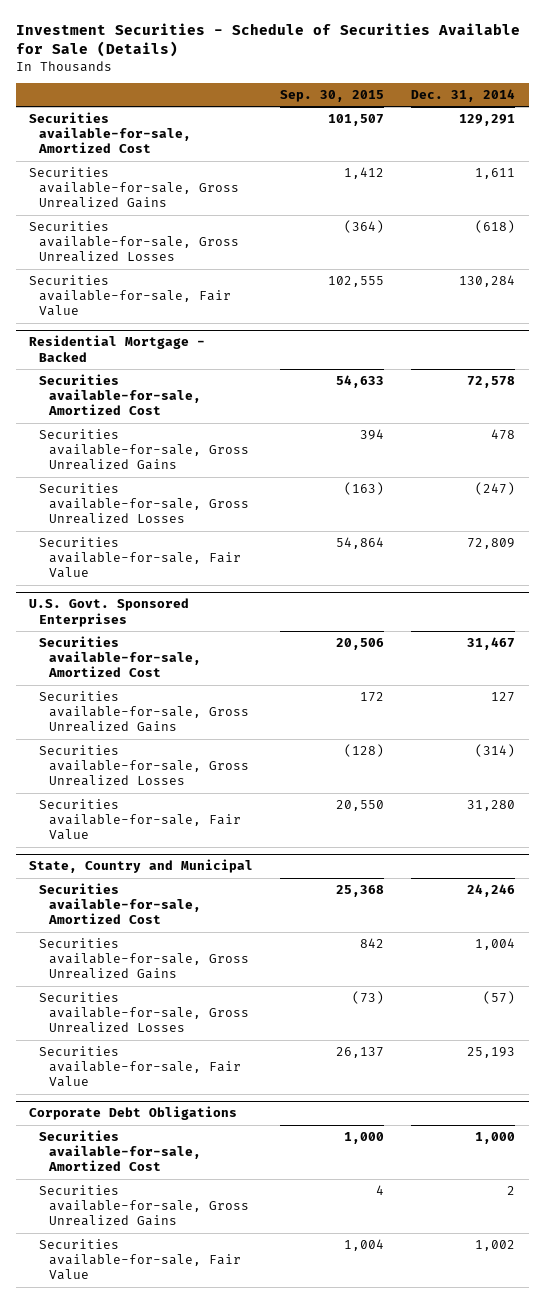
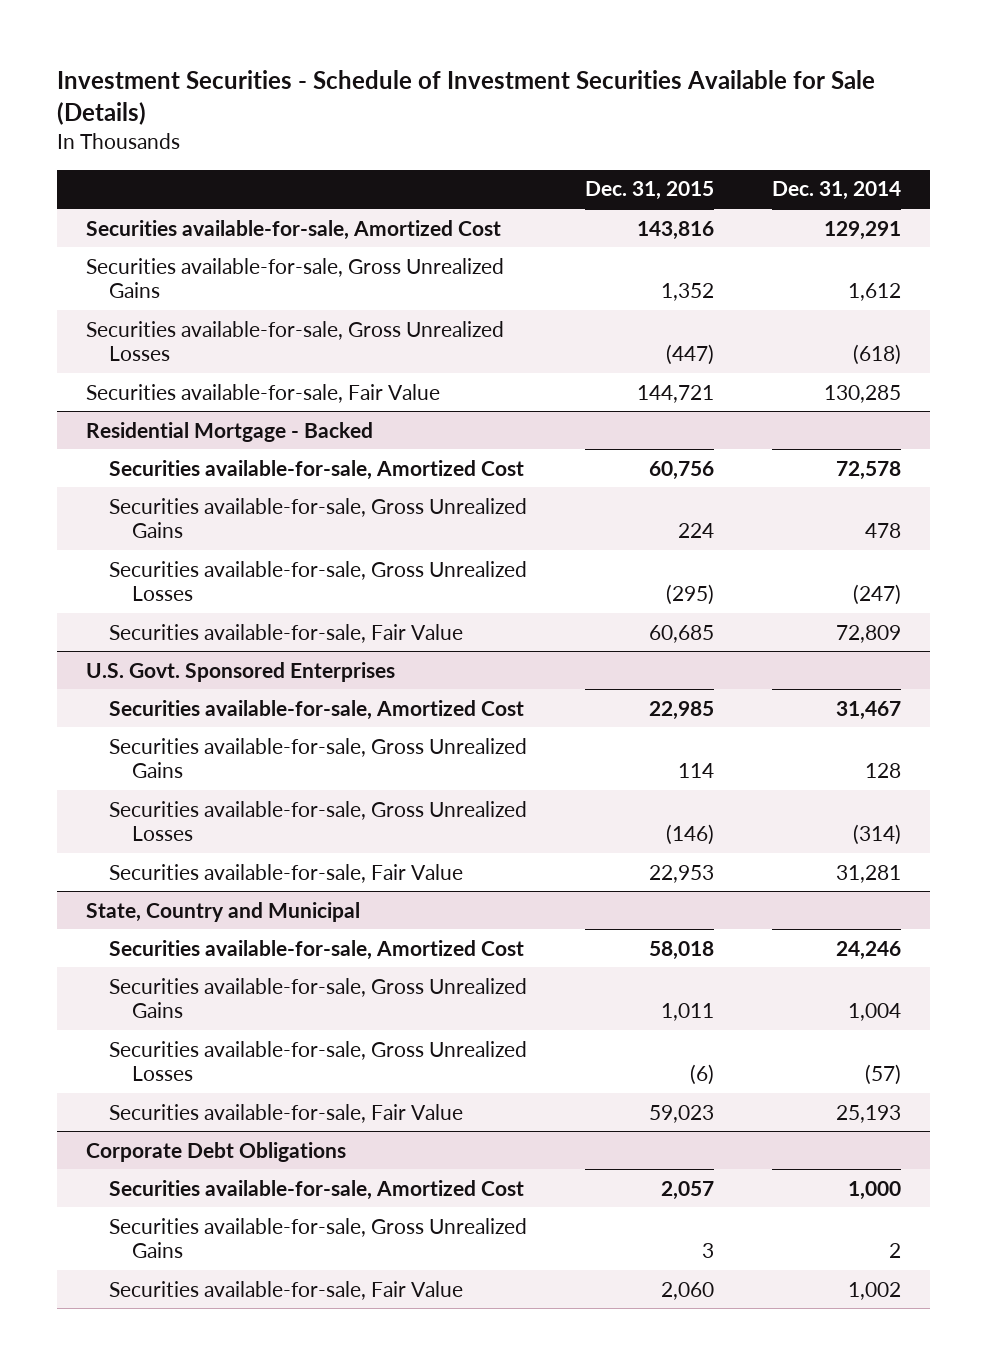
- Investment Securities - Schedule of Securities Available for Sale (Details)
+ Investment Securities - Schedule of Investment Securities Available for Sale (Details)
- | Sep. 30, 2015 | Dec. 31, 2014
+ | Dec. 31, 2015 | Dec. 31, 2014
- Securities available-for-sale, Gross Unrealized Gains | 1,412 | 1,611
+ Securities available-for-sale, Gross Unrealized Gains | 1,352 | 1,612
- Securities available-for-sale, Fair Value | 102,555 | 130,284
+ Securities available-for-sale, Fair Value | 144,721 | 130,285
@ U.S. Govt. Sponsored Enterprises
- Securities available-for-sale, Gross Unrealized Gains | 172 | 127
+ Securities available-for-sale, Gross Unrealized Gains | 114 | 128
- Securities available-for-sale, Fair Value | 20,550 | 31,280
+ Securities available-for-sale, Fair Value | 22,953 | 31,281

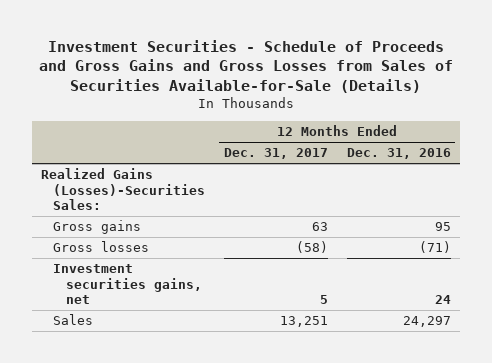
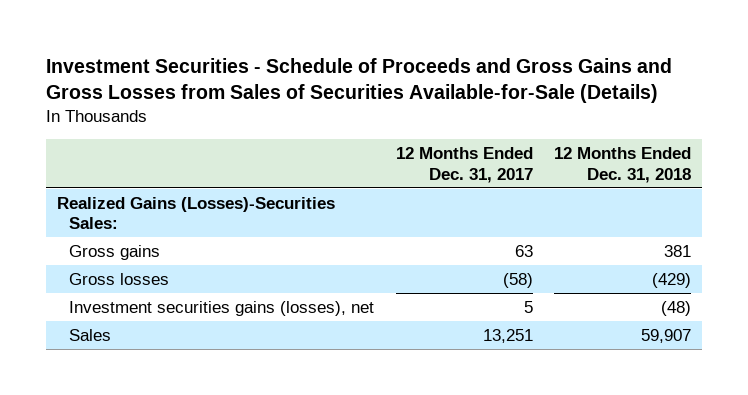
- | 12 Months Ended Dec. 31, 2017 | 12 Months Ended Dec. 31, 2016
+ | 12 Months Ended Dec. 31, 2017 | 12 Months Ended Dec. 31, 2018
- Investment securities gains, net | 5 | 24
+ Investment securities gains (losses), net | 5 | (48)

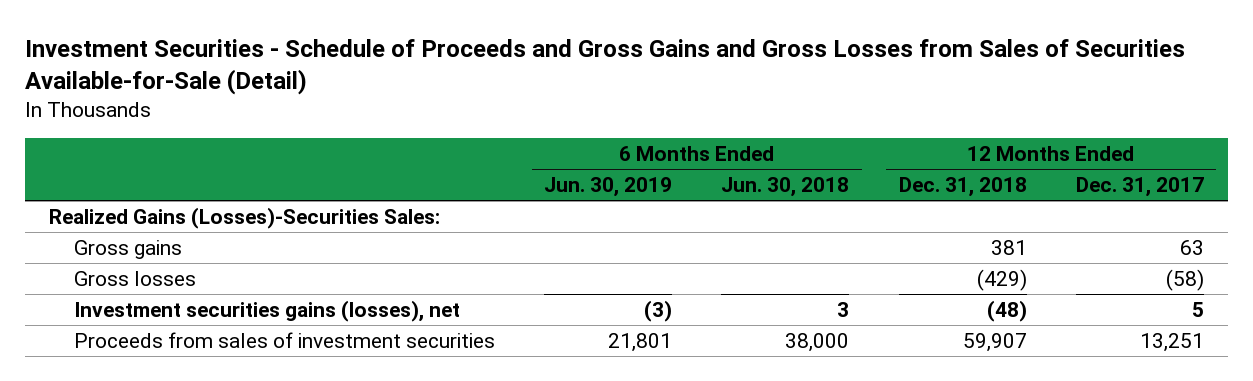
- Investment Securities - Schedule of Proceeds and Gross Gains and Gross Losses from Sales of Securities Available-for-Sale (Details)
+ Investment Securities - Schedule of Proceeds and Gross Gains and Gross Losses from Sales of Securities Available-for-Sale (Detail)
- | 12 Months Ended Dec. 31, 2017 | 12 Months Ended Dec. 31, 2018
+ | 6 Months Ended Jun. 30, 2019 | 6 Months Ended Jun. 30, 2018 | 12 Months Ended Dec. 31, 2018 | 12 Months Ended Dec. 31, 2017
- Sales | 13,251 | 59,907
+ Proceeds from sales of investment securities | 21,801 | 38,000 | 59,907 | 13,251

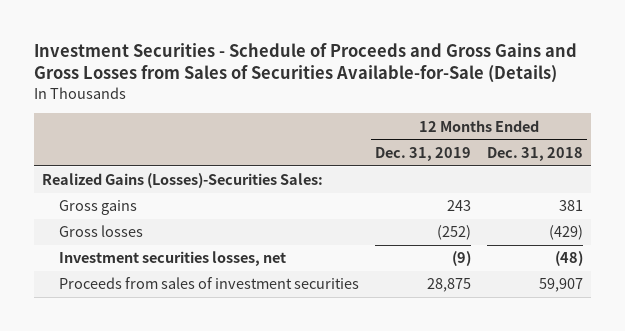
- Investment Securities - Schedule of Proceeds and Gross Gains and Gross Losses from Sales of Securities Available-for-Sale (Detail)
+ Investment Securities - Schedule of Proceeds and Gross Gains and Gross Losses from Sales of Securities Available-for-Sale (Details)
- | 6 Months Ended Jun. 30, 2019 | 6 Months Ended Jun. 30, 2018 | 12 Months Ended Dec. 31, 2018 | 12 Months Ended Dec. 31, 2017
+ | 12 Months Ended Dec. 31, 2019 | 12 Months Ended Dec. 31, 2018
- Investment securities gains (losses), net | (3) | 3 | (48) | 5
+ Investment securities losses, net | (9) | (48)

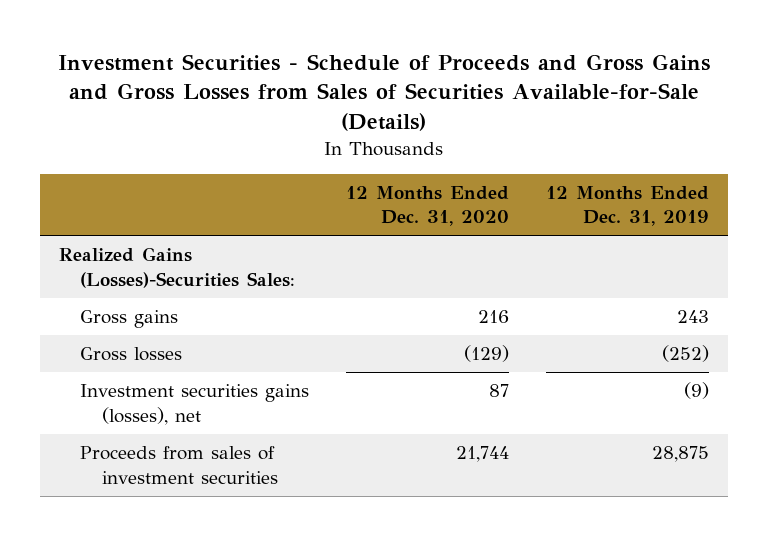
- | 12 Months Ended Dec. 31, 2019 | 12 Months Ended Dec. 31, 2018
+ | 12 Months Ended Dec. 31, 2020 | 12 Months Ended Dec. 31, 2019
- Investment securities losses, net | (9) | (48)
+ Investment securities gains (losses), net | 87 | (9)

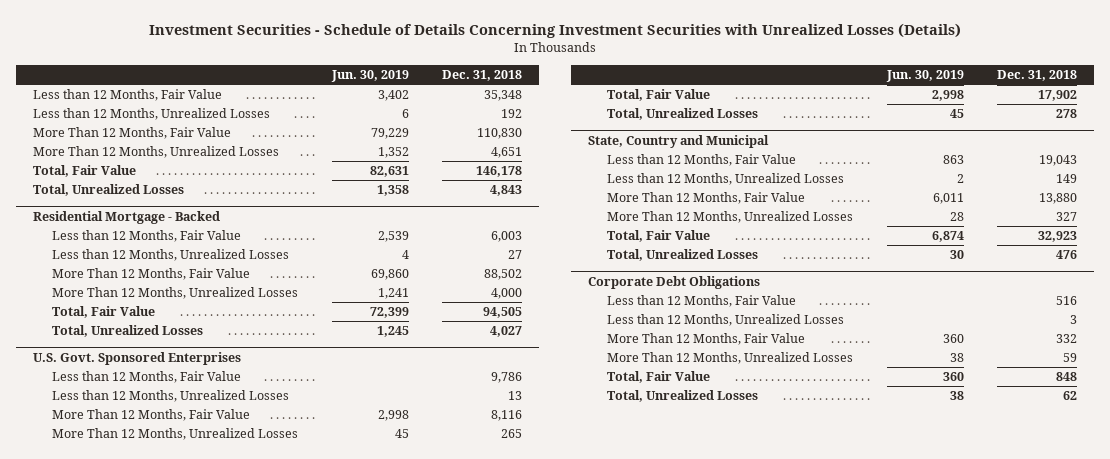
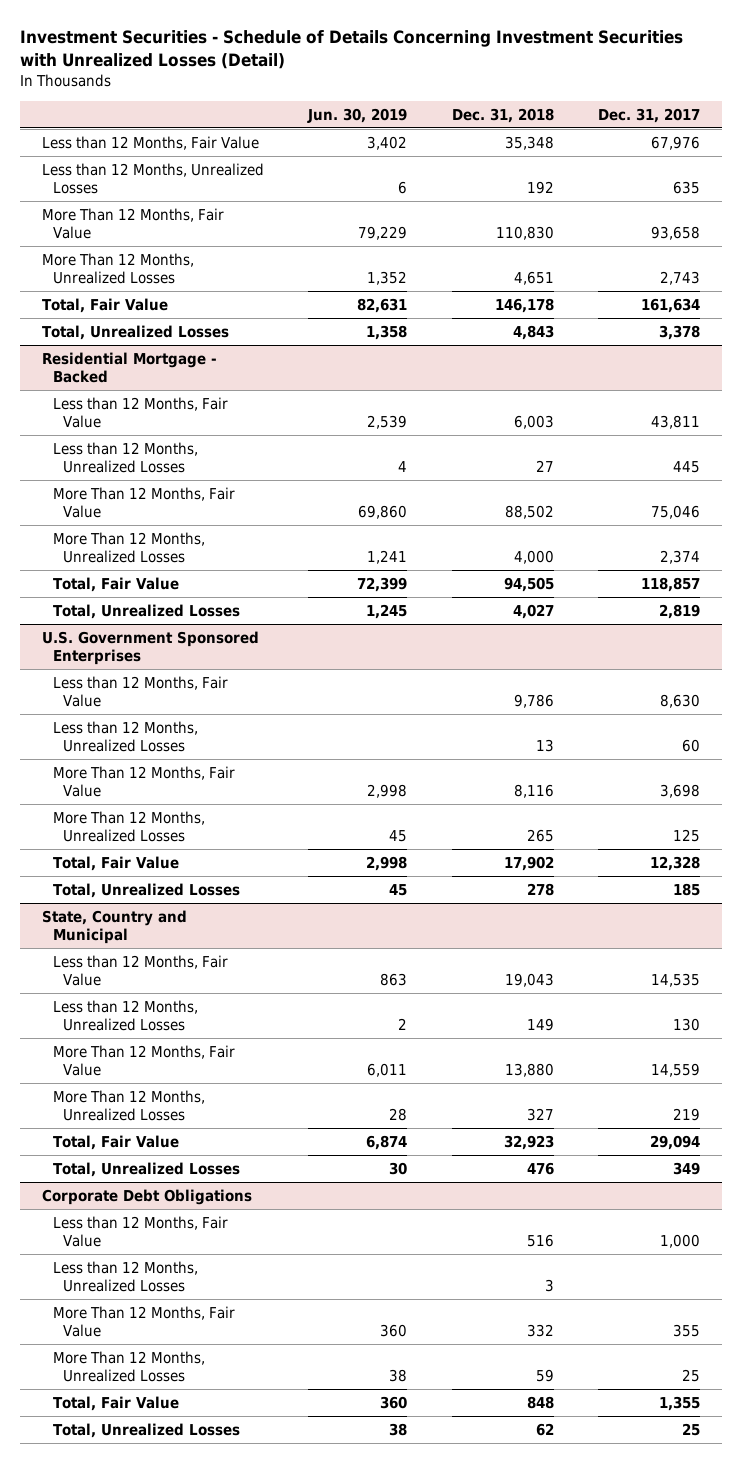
- Investment Securities - Schedule of Details Concerning Investment Securities with Unrealized Losses (Details)
+ Investment Securities - Schedule of Details Concerning Investment Securities with Unrealized Losses (Detail)
- | Jun. 30, 2019 | Dec. 31, 2018
+ | Jun. 30, 2019 | Dec. 31, 2018 | Dec. 31, 2017
- U.S. Govt. Sponsored Enterprises
+ U.S. Government Sponsored Enterprises

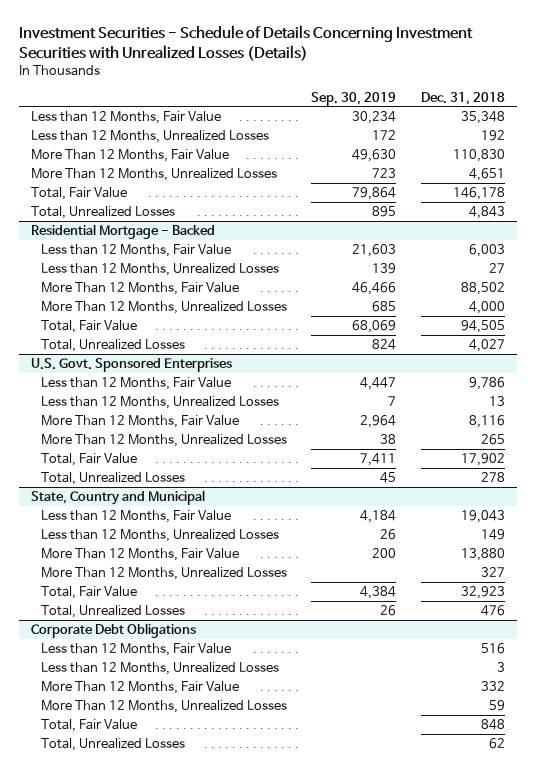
- Investment Securities - Schedule of Details Concerning Investment Securities with Unrealized Losses (Detail)
+ Investment Securities - Schedule of Details Concerning Investment Securities with Unrealized Losses (Details)
- | Jun. 30, 2019 | Dec. 31, 2018 | Dec. 31, 2017
+ | Sep. 30, 2019 | Dec. 31, 2018
- U.S. Government Sponsored Enterprises
+ U.S. Govt. Sponsored Enterprises

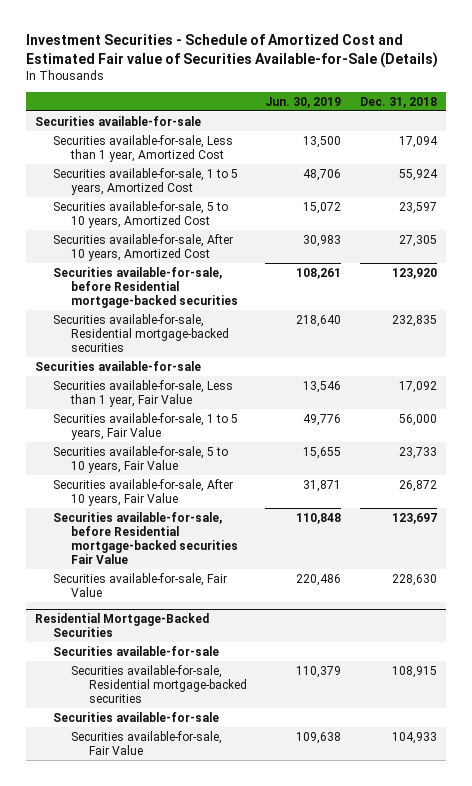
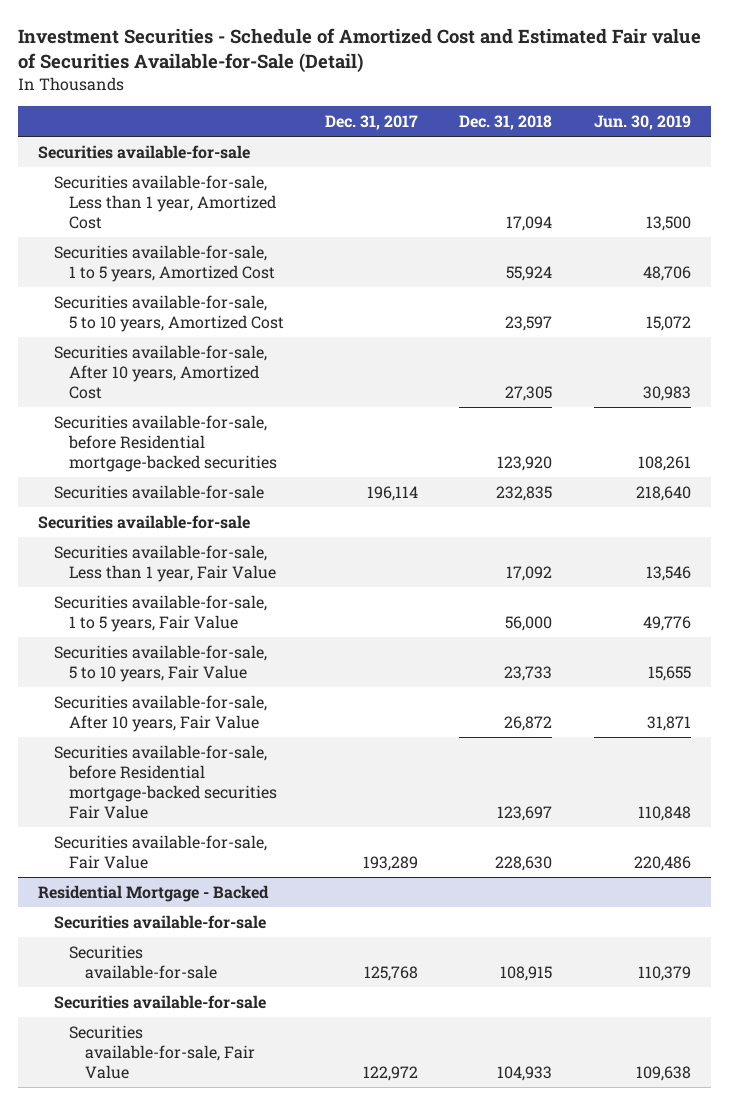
- Investment Securities - Schedule of Amortized Cost and Estimated Fair value of Securities Available-for-Sale (Details)
+ Investment Securities - Schedule of Amortized Cost and Estimated Fair value of Securities Available-for-Sale (Detail)
- | Jun. 30, 2019 | Dec. 31, 2018
+ | Dec. 31, 2017 | Dec. 31, 2018 | Jun. 30, 2019
- Securities available-for-sale, Residential mortgage-backed securities | 218,640 | 232,835
+ Securities available-for-sale | 196,114 | 232,835 | 218,640
- Residential Mortgage-Backed Securities
+ Residential Mortgage - Backed
- Securities available-for-sale, Residential mortgage-backed securities | 110,379 | 108,915
+ Securities available-for-sale | 125,768 | 108,915 | 110,379

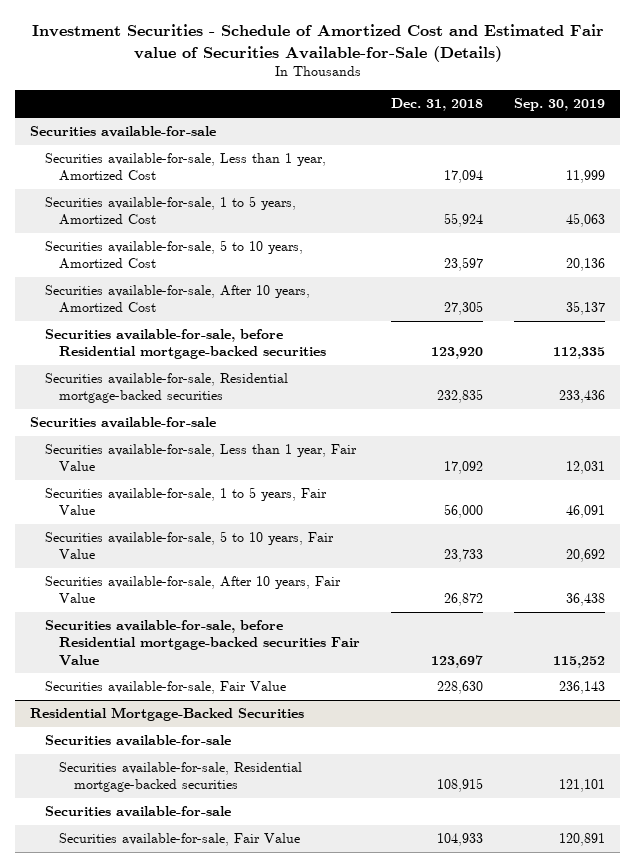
- Investment Securities - Schedule of Amortized Cost and Estimated Fair value of Securities Available-for-Sale (Detail)
+ Investment Securities - Schedule of Amortized Cost and Estimated Fair value of Securities Available-for-Sale (Details)
- | Dec. 31, 2017 | Dec. 31, 2018 | Jun. 30, 2019
+ | Dec. 31, 2018 | Sep. 30, 2019
- Securities available-for-sale | 196,114 | 232,835 | 218,640
+ Securities available-for-sale, Residential mortgage-backed securities | 232,835 | 233,436
- Residential Mortgage - Backed
+ Residential Mortgage-Backed Securities
- Securities available-for-sale | 125,768 | 108,915 | 110,379
+ Securities available-for-sale, Residential mortgage-backed securities | 108,915 | 121,101

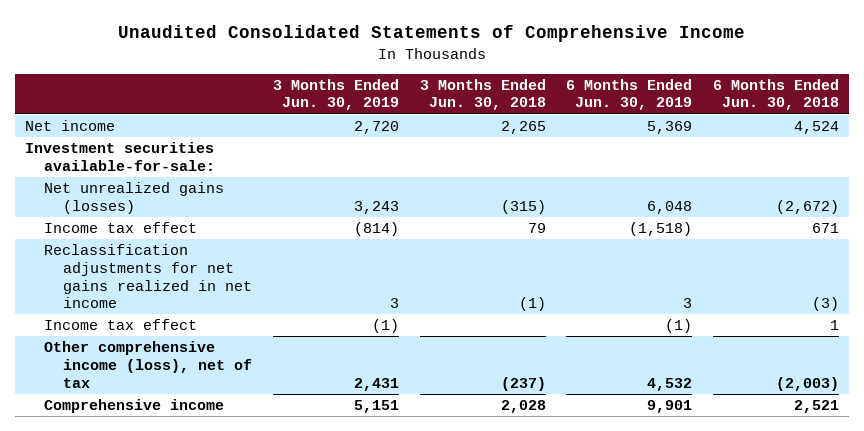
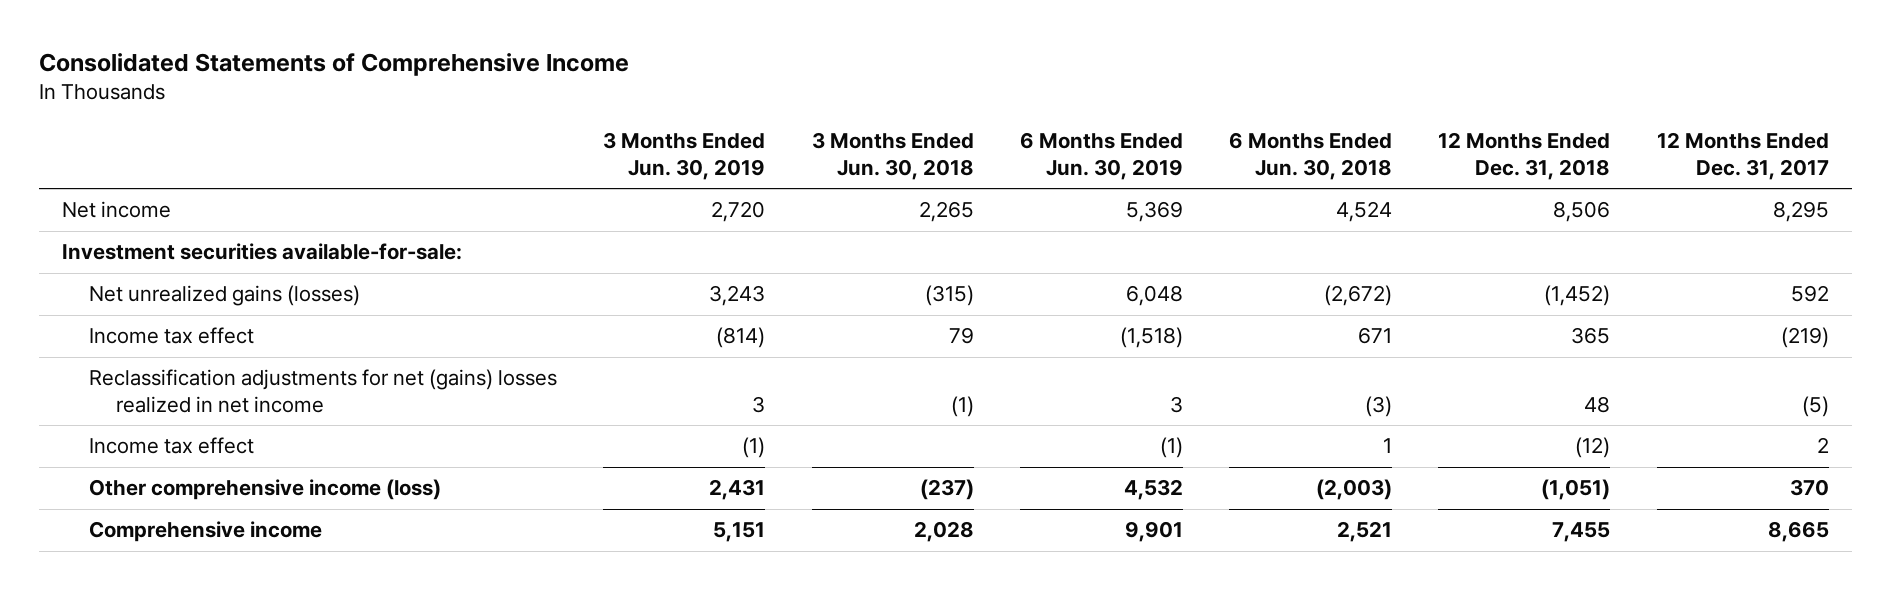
- Unaudited Consolidated Statements of Comprehensive Income
+ Consolidated Statements of Comprehensive Income
- | 3 Months Ended Jun. 30, 2019 | 3 Months Ended Jun. 30, 2018 | 6 Months Ended Jun. 30, 2019 | 6 Months Ended Jun. 30, 2018
+ | 3 Months Ended Jun. 30, 2019 | 3 Months Ended Jun. 30, 2018 | 6 Months Ended Jun. 30, 2019 | 6 Months Ended Jun. 30, 2018 | 12 Months Ended Dec. 31, 2018 | 12 Months Ended Dec. 31, 2017
- Reclassification adjustments for net gains realized in net income | 3 | (1) | 3 | (3)
+ Reclassification adjustments for net (gains) losses realized in net income | 3 | (1) | 3 | (3) | 48 | (5)
- Other comprehensive income (loss), net of tax | 2,431 | (237) | 4,532 | (2,003)
+ Other comprehensive income (loss) | 2,431 | (237) | 4,532 | (2,003) | (1,051) | 370

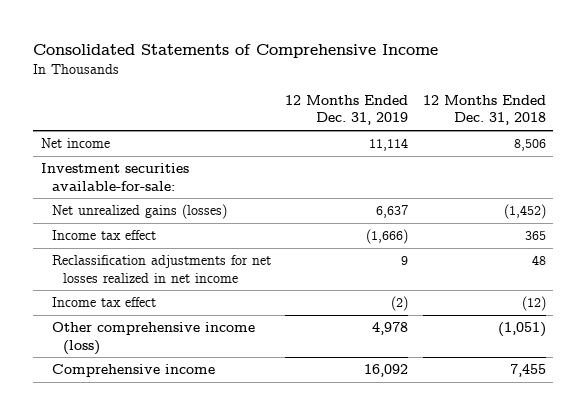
- | 3 Months Ended Jun. 30, 2019 | 3 Months Ended Jun. 30, 2018 | 6 Months Ended Jun. 30, 2019 | 6 Months Ended Jun. 30, 2018 | 12 Months Ended Dec. 31, 2018 | 12 Months Ended Dec. 31, 2017
+ | 12 Months Ended Dec. 31, 2019 | 12 Months Ended Dec. 31, 2018
- Reclassification adjustments for net (gains) losses realized in net income | 3 | (1) | 3 | (3) | 48 | (5)
+ Reclassification adjustments for net losses realized in net income | 9 | 48

